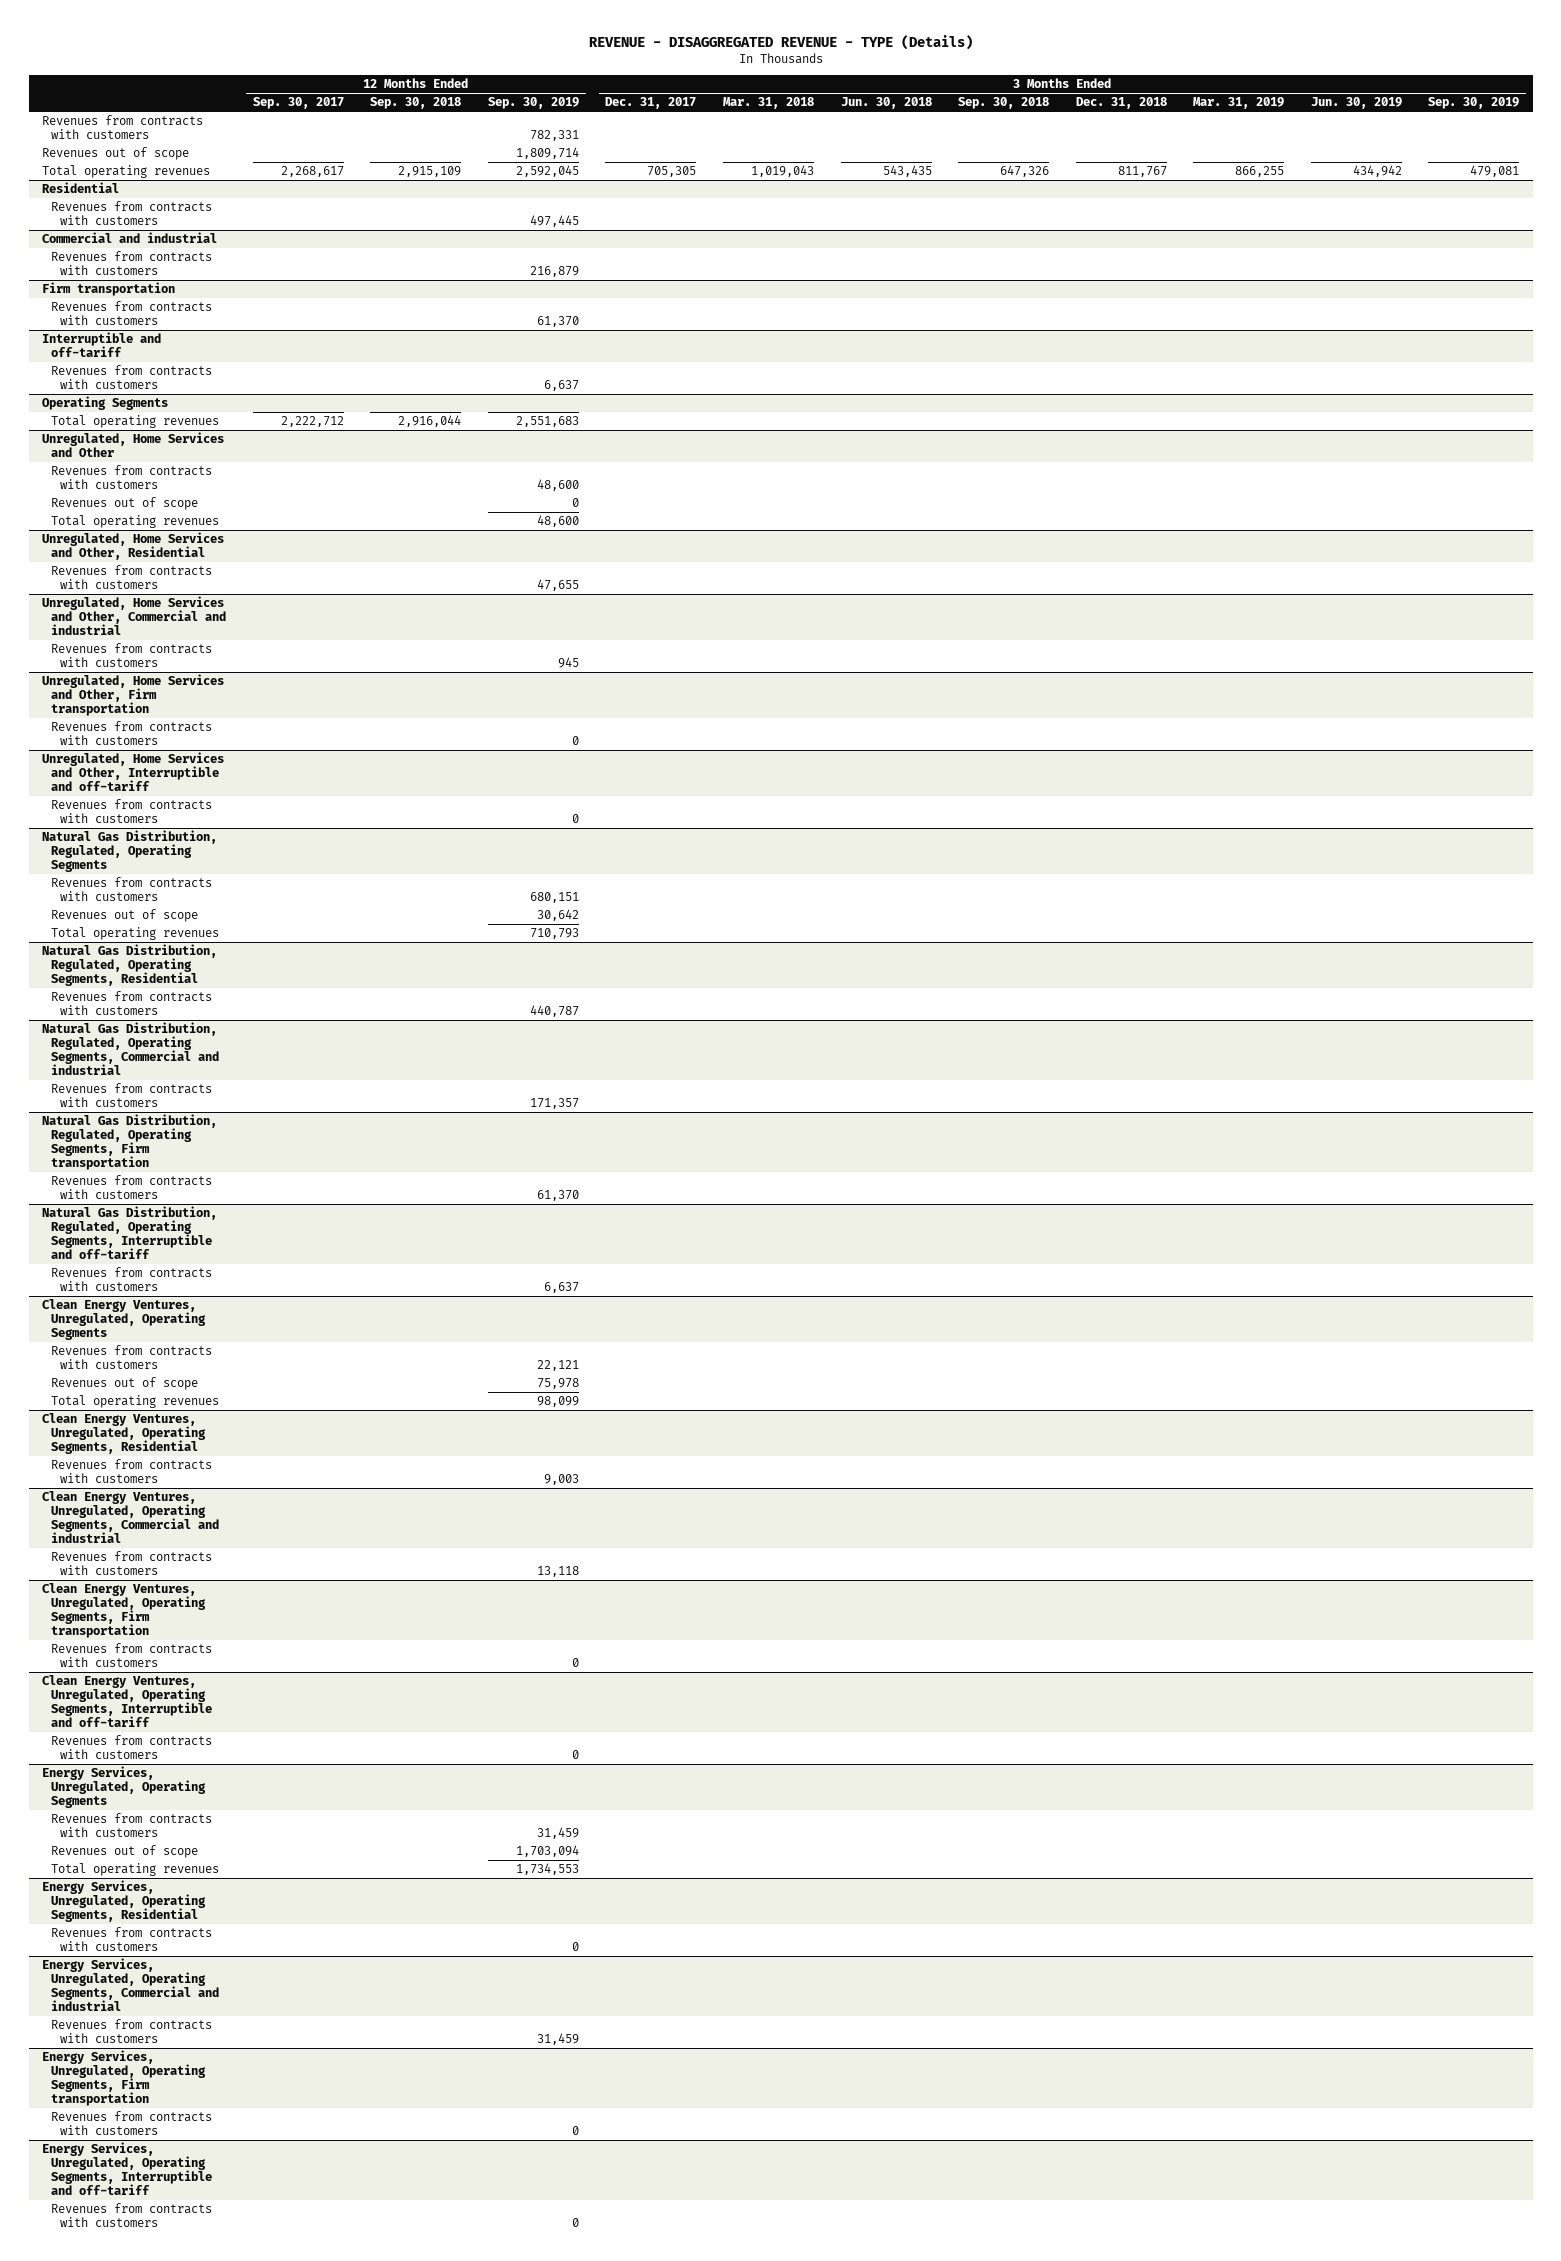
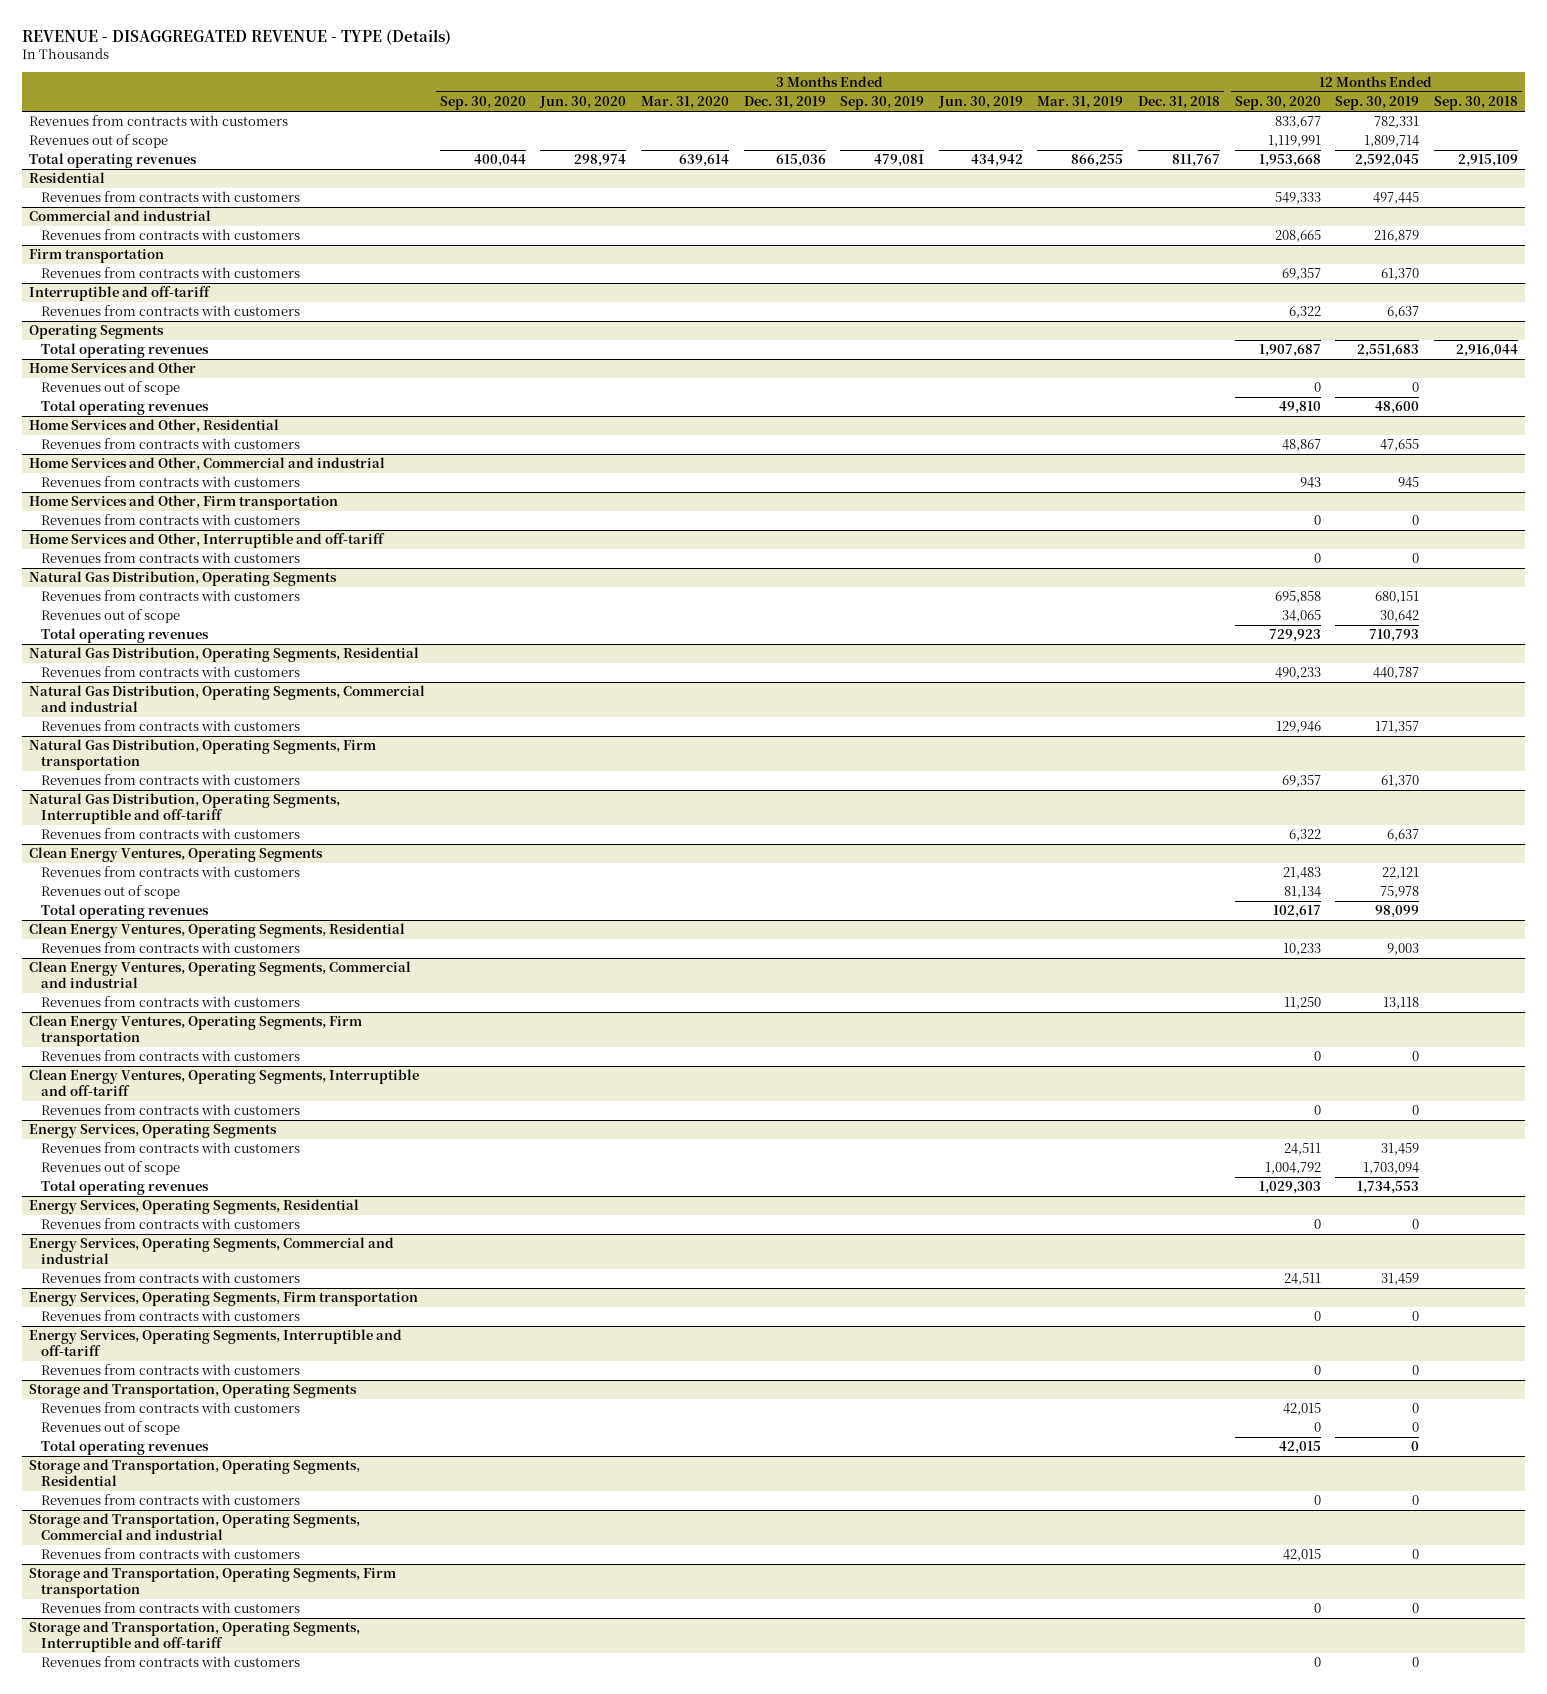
- | 12 Months Ended Sep. 30, 2017 | 12 Months Ended Sep. 30, 2018 | 12 Months Ended Sep. 30, 2019 | 3 Months Ended Dec. 31, 2017 | 3 Months Ended Mar. 31, 2018 | 3 Months Ended Jun. 30, 2018 | 3 Months Ended Sep. 30, 2018 | 3 Months Ended Dec. 31, 2018 | 3 Months Ended Mar. 31, 2019 | 3 Months Ended Jun. 30, 2019 | 3 Months Ended Sep. 30, 2019
+ | 3 Months Ended Sep. 30, 2020 | 3 Months Ended Jun. 30, 2020 | 3 Months Ended Mar. 31, 2020 | 3 Months Ended Dec. 31, 2019 | 3 Months Ended Sep. 30, 2019 | 3 Months Ended Jun. 30, 2019 | 3 Months Ended Mar. 31, 2019 | 3 Months Ended Dec. 31, 2018 | 12 Months Ended Sep. 30, 2020 | 12 Months Ended Sep. 30, 2019 | 12 Months Ended Sep. 30, 2018
- Unregulated, Home Services and Other
- Revenues from contracts with customers | | | 48,600 | | | | | | | |
+ Home Services and Other
- Unregulated, Home Services and Other, Residential
+ Home Services and Other, Residential
- Unregulated, Home Services and Other, Commercial and industrial
+ Home Services and Other, Commercial and industrial
- Unregulated, Home Services and Other, Firm transportation
+ Home Services and Other, Firm transportation
- Unregulated, Home Services and Other, Interruptible and off-tariff
+ Home Services and Other, Interruptible and off-tariff
- Natural Gas Distribution, Regulated, Operating Segments
+ Natural Gas Distribution, Operating Segments
- Natural Gas Distribution, Regulated, Operating Segments, Residential
+ Natural Gas Distribution, Operating Segments, Residential
- Natural Gas Distribution, Regulated, Operating Segments, Commercial and industrial
+ Natural Gas Distribution, Operating Segments, Commercial and industrial
- Natural Gas Distribution, Regulated, Operating Segments, Firm transportation
+ Natural Gas Distribution, Operating Segments, Firm transportation
- Natural Gas Distribution, Regulated, Operating Segments, Interruptible and off-tariff
+ Natural Gas Distribution, Operating Segments, Interruptible and off-tariff
- Clean Energy Ventures, Unregulated, Operating Segments
+ Clean Energy Ventures, Operating Segments
- Clean Energy Ventures, Unregulated, Operating Segments, Residential
+ Clean Energy Ventures, Operating Segments, Residential
- Clean Energy Ventures, Unregulated, Operating Segments, Commercial and industrial
+ Clean Energy Ventures, Operating Segments, Commercial and industrial
- Clean Energy Ventures, Unregulated, Operating Segments, Firm transportation
+ Clean Energy Ventures, Operating Segments, Firm transportation
- Clean Energy Ventures, Unregulated, Operating Segments, Interruptible and off-tariff
+ Clean Energy Ventures, Operating Segments, Interruptible and off-tariff
- Energy Services, Unregulated, Operating Segments
+ Energy Services, Operating Segments
- Energy Services, Unregulated, Operating Segments, Residential
+ Energy Services, Operating Segments, Residential
- Energy Services, Unregulated, Operating Segments, Commercial and industrial
+ Energy Services, Operating Segments, Commercial and industrial
- Energy Services, Unregulated, Operating Segments, Firm transportation
+ Energy Services, Operating Segments, Firm transportation
- Energy Services, Unregulated, Operating Segments, Interruptible and off-tariff
+ Energy Services, Operating Segments, Interruptible and off-tariff
+ Storage and Transportation, Operating Segments
+ Revenues from contracts with customers | | | | | | | | | 42,015 | 0 |
+ Revenues out of scope | | | | | | | | | 0 | 0 |
+ Total operating revenues | | | | | | | | | 42,015 | 0 |
+ Storage and Transportation, Operating Segments, Residential
+ Revenues from contracts with customers | | | | | | | | | 0 | 0 |
+ Storage and Transportation, Operating Segments, Commercial and industrial
+ Revenues from contracts with customers | | | | | | | | | 42,015 | 0 |
+ Storage and Transportation, Operating Segments, Firm transportation
+ Revenues from contracts with customers | | | | | | | | | 0 | 0 |
+ Storage and Transportation, Operating Segments, Interruptible and off-tariff
+ Revenues from contracts with customers | | | | | | | | | 0 | 0 |

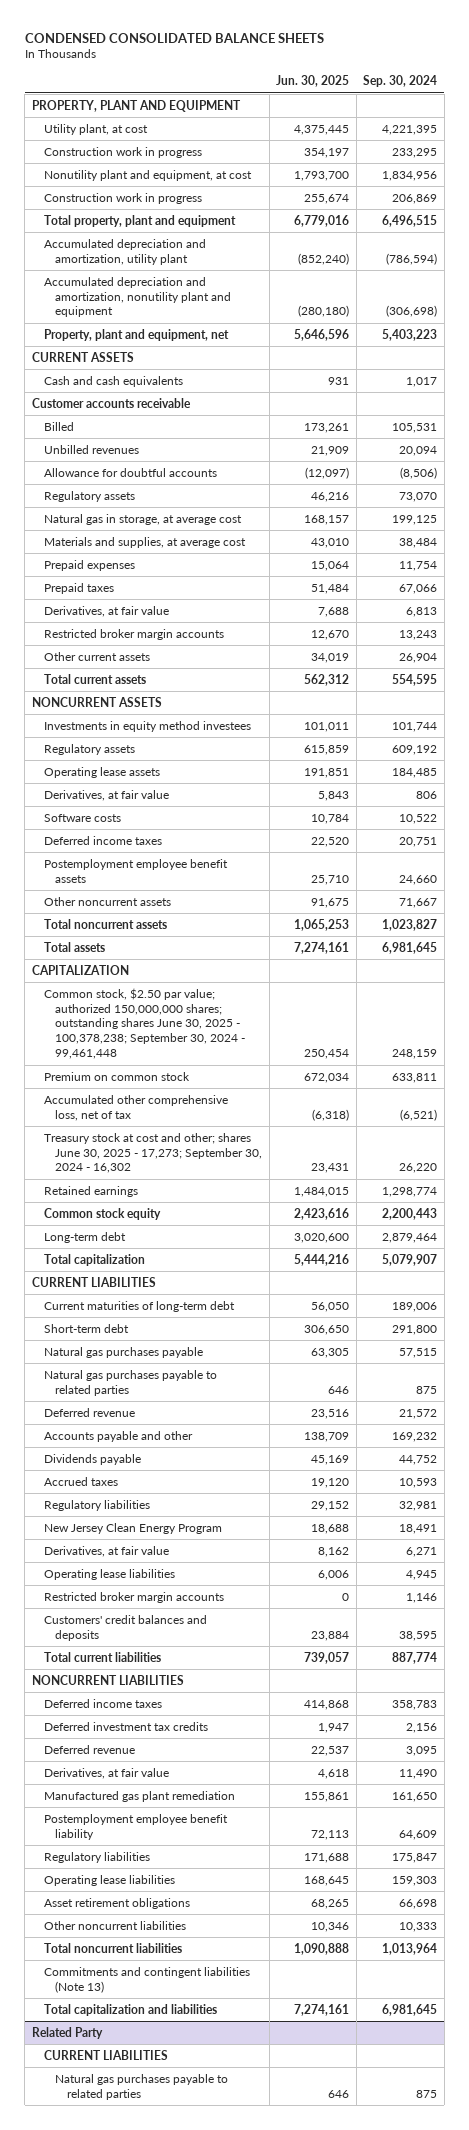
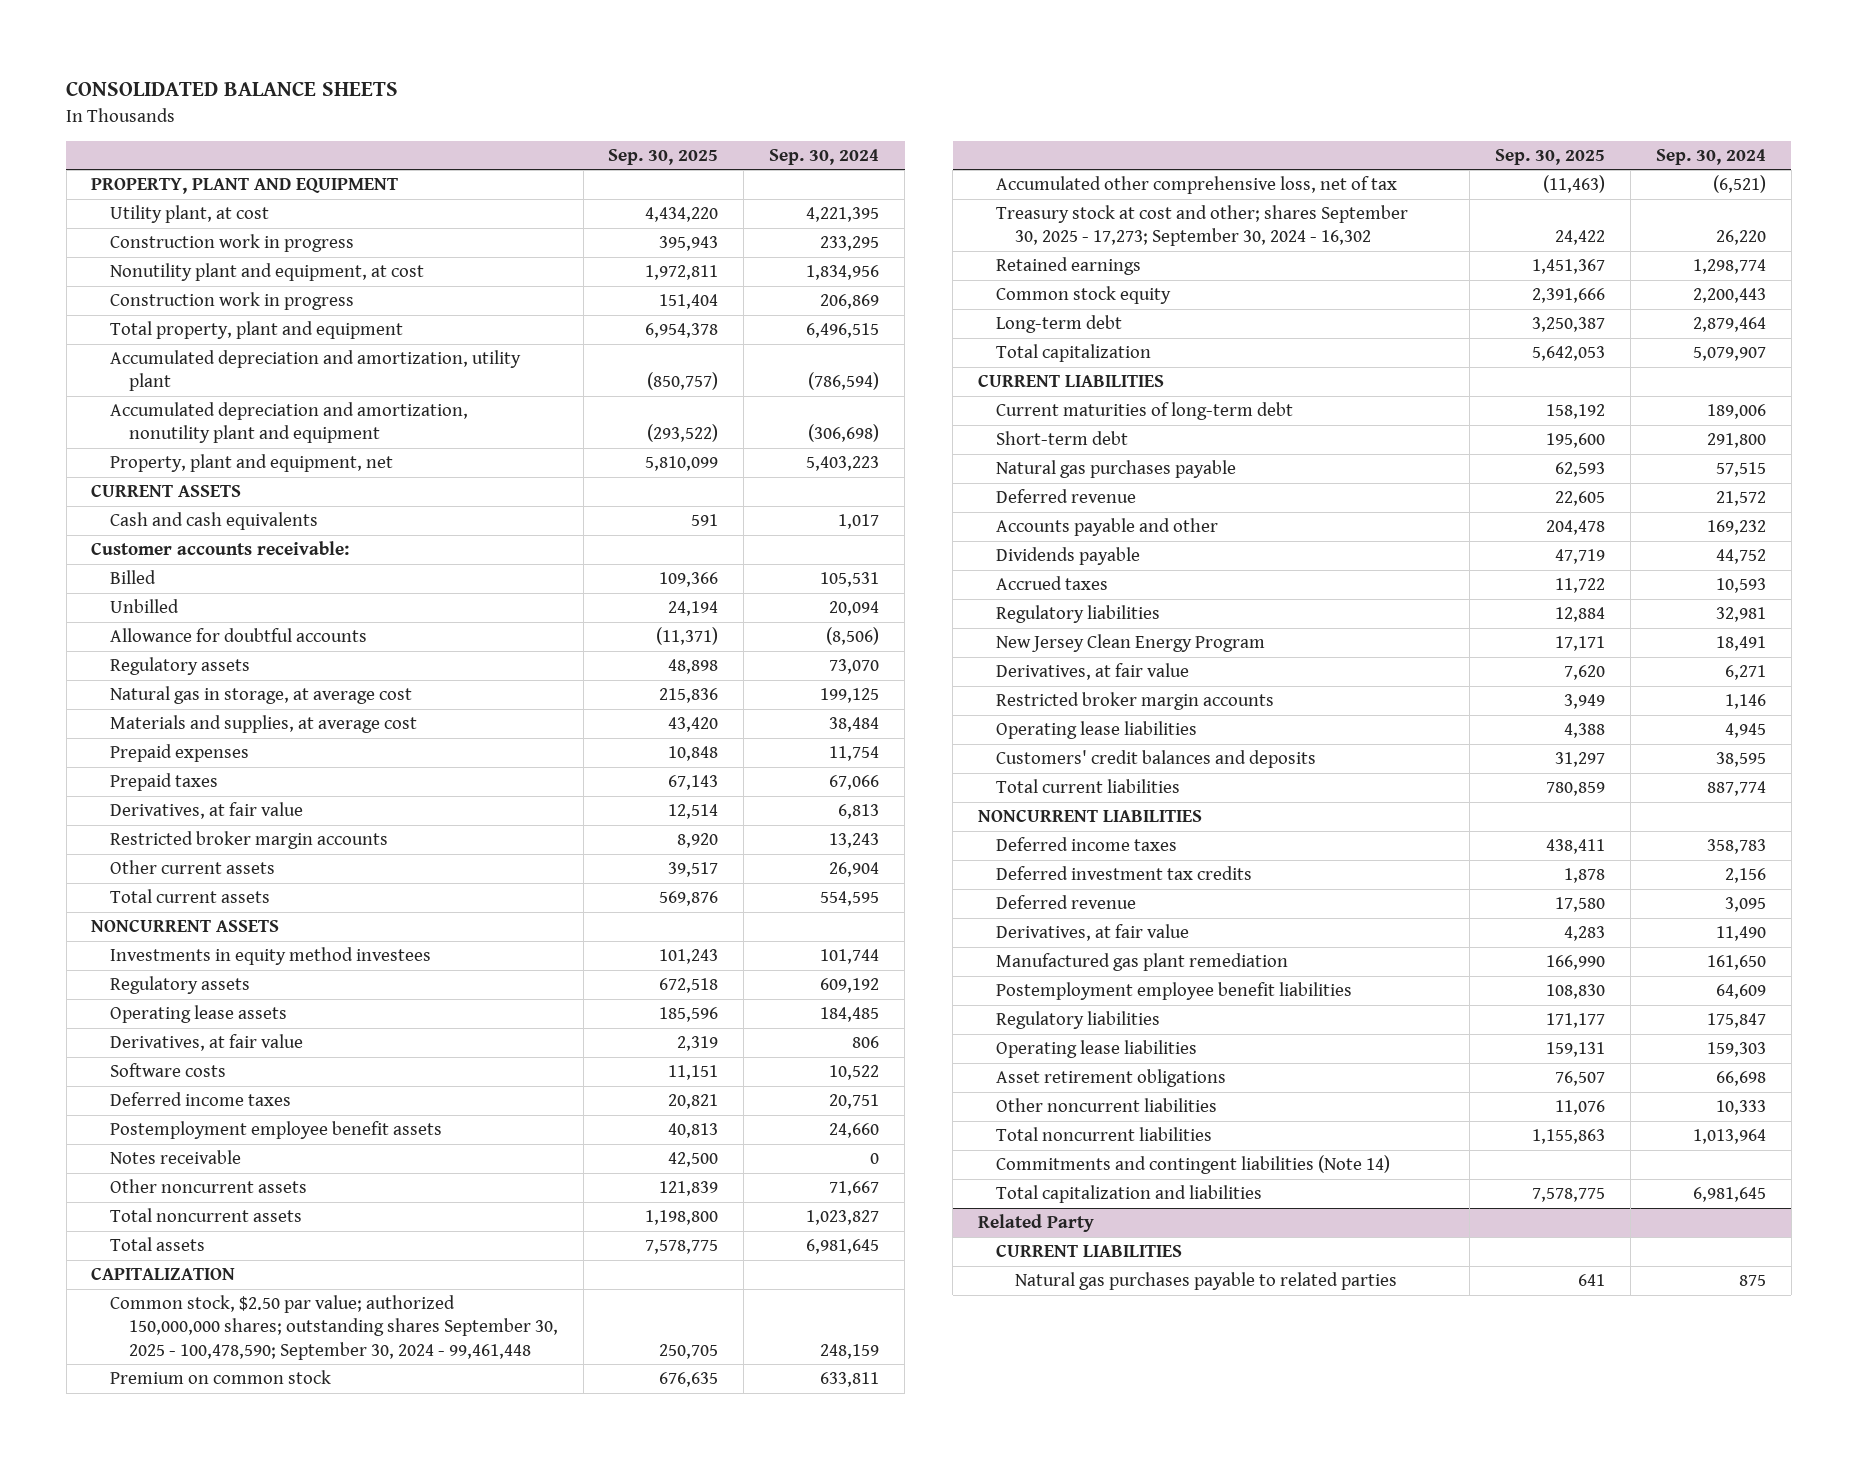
- CONDENSED CONSOLIDATED BALANCE SHEETS
+ CONSOLIDATED BALANCE SHEETS
- | Jun. 30, 2025 | Sep. 30, 2024
+ | Sep. 30, 2025 | Sep. 30, 2024
- Customer accounts receivable
+ Customer accounts receivable:
- Unbilled revenues | 21,909 | 20,094
+ Unbilled | 24,194 | 20,094
+ Notes receivable | 42,500 | 0
- Common stock, $2.50 par value; authorized 150,000,000 shares; outstanding shares June 30, 2025 - 100,378,238; September 30, 2024 - 99,461,448 | 250,454 | 248,159
+ Common stock, $2.50 par value; authorized 150,000,000 shares; outstanding shares September 30, 2025 - 100,478,590; September 30, 2024 - 99,461,448 | 250,705 | 248,159
- Treasury stock at cost and other; shares June 30, 2025 - 17,273; September 30, 2024 - 16,302 | 23,431 | 26,220
+ Treasury stock at cost and other; shares September 30, 2025 - 17,273; September 30, 2024 - 16,302 | 24,422 | 26,220
- Natural gas purchases payable to related parties | 646 | 875
moved down: Operating lease liabilities | 4,388 | 4,945
- Postemployment employee benefit liability | 72,113 | 64,609
+ Postemployment employee benefit liabilities | 108,830 | 64,609
- Commitments and contingent liabilities (Note 13)
+ Commitments and contingent liabilities (Note 14)

